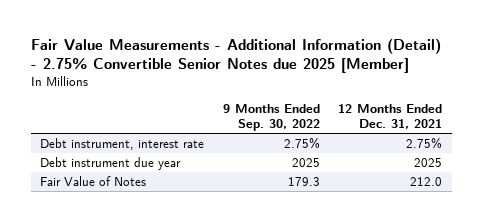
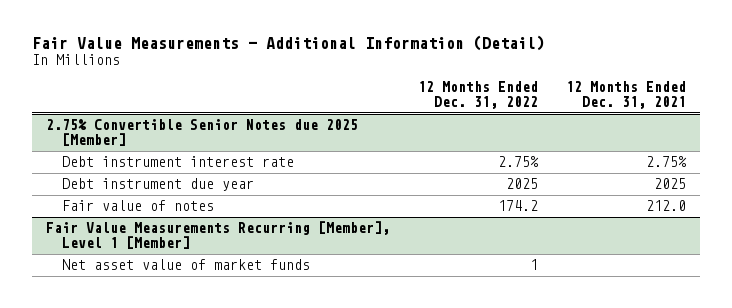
- Fair Value Measurements - Additional Information (Detail) - 2.75% Convertible Senior Notes due 2025 [Member]
+ Fair Value Measurements - Additional Information (Detail)
- | 9 Months Ended Sep. 30, 2022 | 12 Months Ended Dec. 31, 2021
+ | 12 Months Ended Dec. 31, 2022 | 12 Months Ended Dec. 31, 2021
- Debt instrument, interest rate | 2.75% | 2.75%
+ 2.75% Convertible Senior Notes due 2025 [Member]
+ Debt instrument interest rate | 2.75% | 2.75%
- Fair Value of Notes | 179.3 | 212.0
+ Fair value of notes | 174.2 | 212.0
+ Fair Value Measurements Recurring [Member], Level 1 [Member]
+ Net asset value of market funds | 1 |

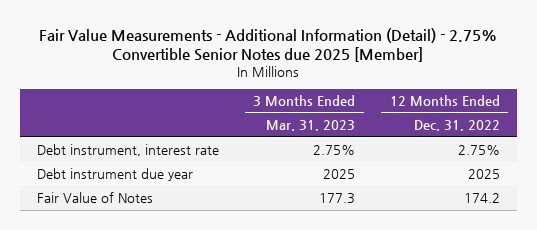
- Fair Value Measurements - Additional Information (Detail)
+ Fair Value Measurements - Additional Information (Detail) - 2.75% Convertible Senior Notes due 2025 [Member]
- | 12 Months Ended Dec. 31, 2022 | 12 Months Ended Dec. 31, 2021
+ | 3 Months Ended Mar. 31, 2023 | 12 Months Ended Dec. 31, 2022
- 2.75% Convertible Senior Notes due 2025 [Member]
- Debt instrument interest rate | 2.75% | 2.75%
+ Debt instrument, interest rate | 2.75% | 2.75%
- Fair value of notes | 174.2 | 212.0
- Fair Value Measurements Recurring [Member], Level 1 [Member]
- Net asset value of market funds | 1 |
+ Fair Value of Notes | 177.3 | 174.2

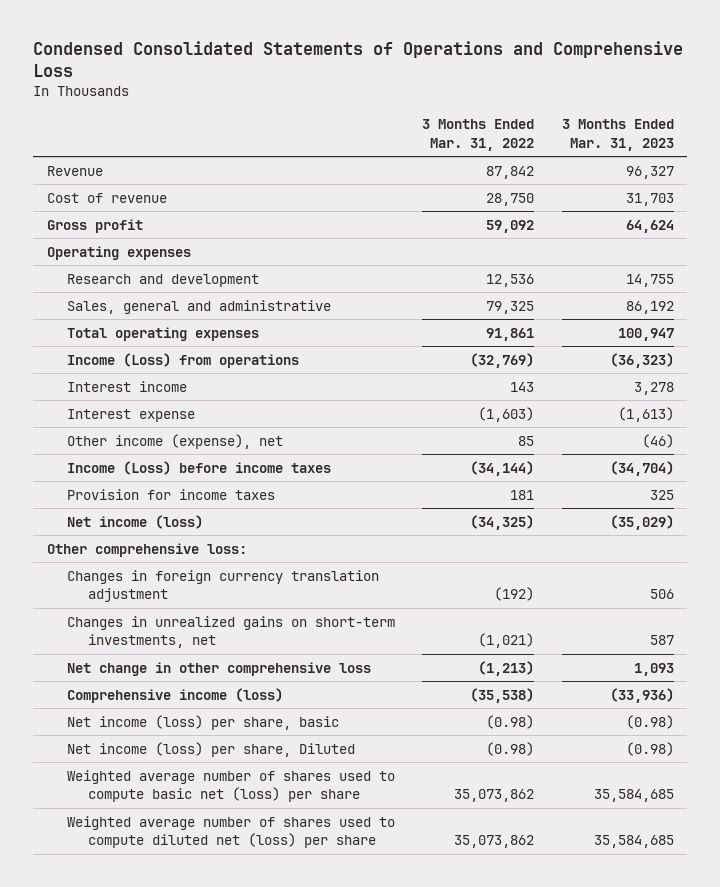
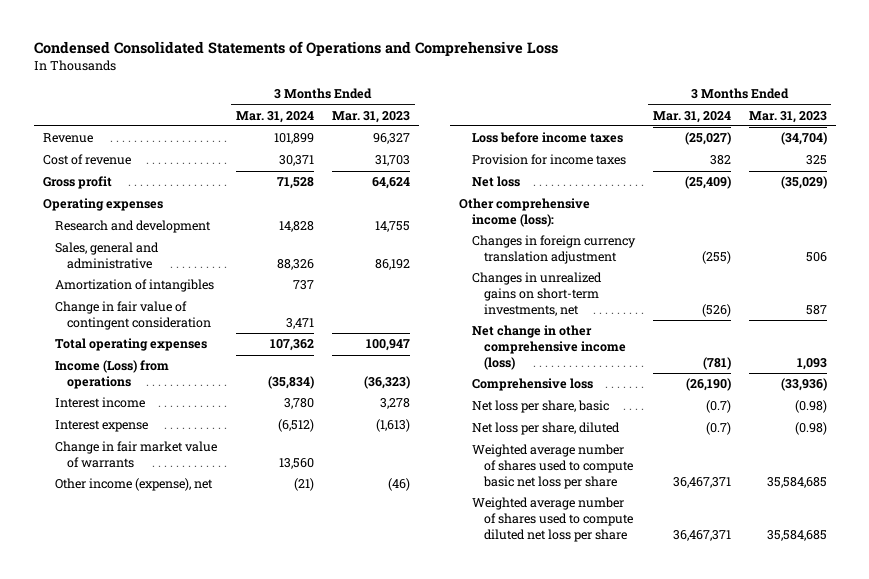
- | 3 Months Ended Mar. 31, 2022 | 3 Months Ended Mar. 31, 2023
+ | 3 Months Ended Mar. 31, 2024 | 3 Months Ended Mar. 31, 2023
+ Amortization of intangibles | 737 |
+ Change in fair value of contingent consideration | 3,471 |
+ Change in fair market value of warrants | 13,560 |
- Income (Loss) before income taxes | (34,144) | (34,704)
+ Loss before income taxes | (25,027) | (34,704)
- Net income (loss) | (34,325) | (35,029)
- Other comprehensive loss:
+ Net loss | (25,409) | (35,029)
+ Other comprehensive income (loss):
- Net change in other comprehensive loss | (1,213) | 1,093
- Comprehensive income (loss) | (35,538) | (33,936)
- Net income (loss) per share, basic | (0.98) | (0.98)
- Net income (loss) per share, Diluted | (0.98) | (0.98)
- Weighted average number of shares used to compute basic net (loss) per share | 35,073,862 | 35,584,685
- Weighted average number of shares used to compute diluted net (loss) per share | 35,073,862 | 35,584,685
+ Net change in other comprehensive income (loss) | (781) | 1,093
+ Comprehensive loss | (26,190) | (33,936)
+ Net loss per share, basic | (0.7) | (0.98)
+ Net loss per share, diluted | (0.7) | (0.98)
+ Weighted average number of shares used to compute basic net loss per share | 36,467,371 | 35,584,685
+ Weighted average number of shares used to compute diluted net loss per share | 36,467,371 | 35,584,685

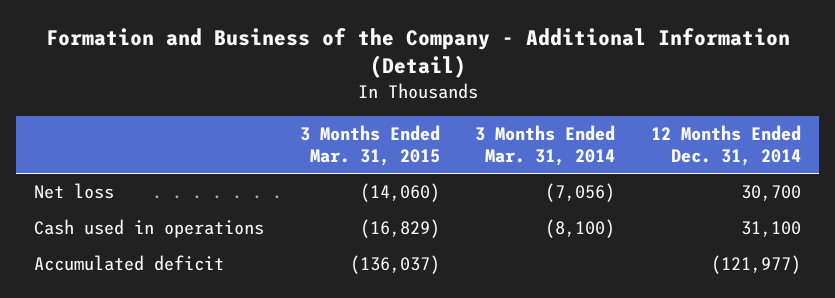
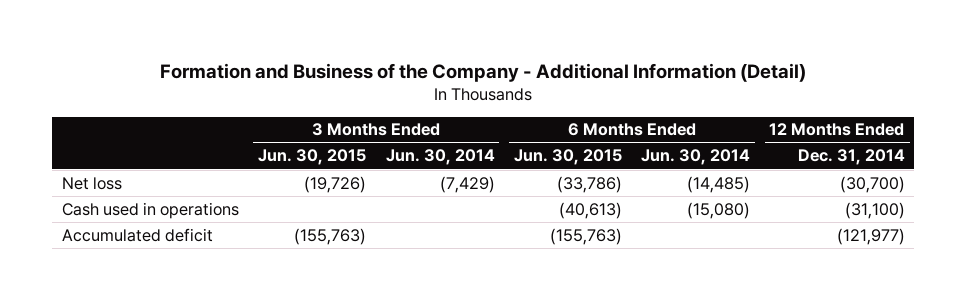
- | 3 Months Ended Mar. 31, 2015 | 3 Months Ended Mar. 31, 2014 | 12 Months Ended Dec. 31, 2014
+ | 3 Months Ended Jun. 30, 2015 | 3 Months Ended Jun. 30, 2014 | 6 Months Ended Jun. 30, 2015 | 6 Months Ended Jun. 30, 2014 | 12 Months Ended Dec. 31, 2014
- Net loss | (14,060) | (7,056) | 30,700
- Cash used in operations | (16,829) | (8,100) | 31,100
+ Net loss | (19,726) | (7,429) | (33,786) | (14,485) | (30,700)
+ Cash used in operations | | | (40,613) | (15,080) | (31,100)

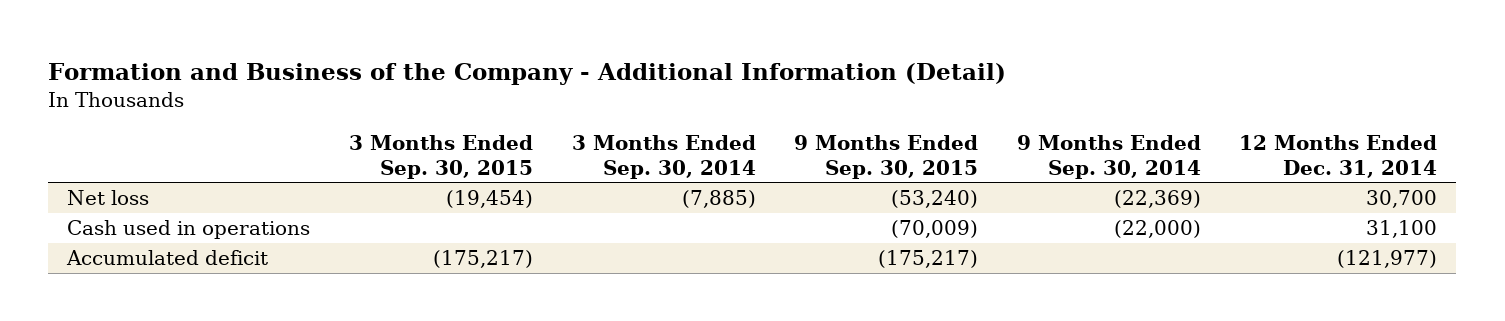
- | 3 Months Ended Jun. 30, 2015 | 3 Months Ended Jun. 30, 2014 | 6 Months Ended Jun. 30, 2015 | 6 Months Ended Jun. 30, 2014 | 12 Months Ended Dec. 31, 2014
+ | 3 Months Ended Sep. 30, 2015 | 3 Months Ended Sep. 30, 2014 | 9 Months Ended Sep. 30, 2015 | 9 Months Ended Sep. 30, 2014 | 12 Months Ended Dec. 31, 2014
- Net loss | (19,726) | (7,429) | (33,786) | (14,485) | (30,700)
- Cash used in operations | | | (40,613) | (15,080) | (31,100)
+ Net loss | (19,454) | (7,885) | (53,240) | (22,369) | 30,700
+ Cash used in operations | | | (70,009) | (22,000) | 31,100

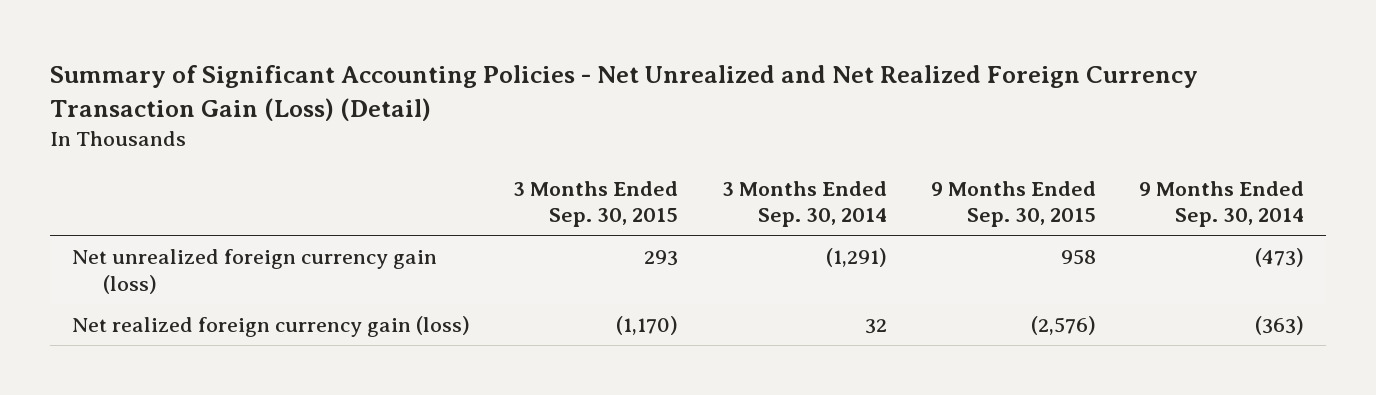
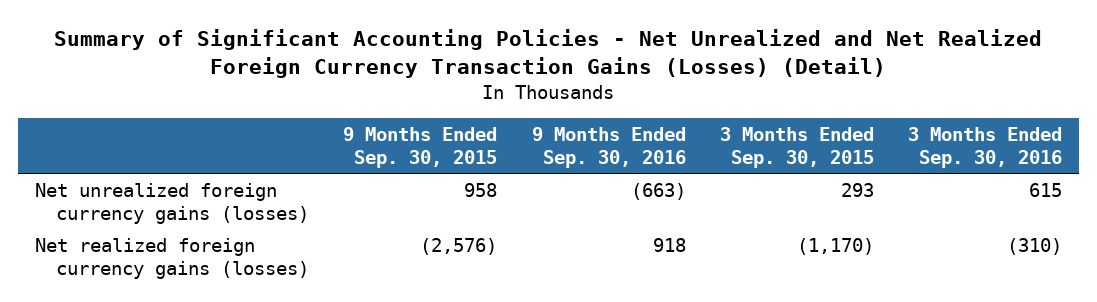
- Summary of Significant Accounting Policies - Net Unrealized and Net Realized Foreign Currency Transaction Gain (Loss) (Detail)
+ Summary of Significant Accounting Policies - Net Unrealized and Net Realized Foreign Currency Transaction Gains (Losses) (Detail)
- | 3 Months Ended Sep. 30, 2015 | 3 Months Ended Sep. 30, 2014 | 9 Months Ended Sep. 30, 2015 | 9 Months Ended Sep. 30, 2014
+ | 9 Months Ended Sep. 30, 2015 | 9 Months Ended Sep. 30, 2016 | 3 Months Ended Sep. 30, 2015 | 3 Months Ended Sep. 30, 2016
- Net unrealized foreign currency gain (loss) | 293 | (1,291) | 958 | (473)
- Net realized foreign currency gain (loss) | (1,170) | 32 | (2,576) | (363)
+ Net unrealized foreign currency gains (losses) | 958 | (663) | 293 | 615
+ Net realized foreign currency gains (losses) | (2,576) | 918 | (1,170) | (310)

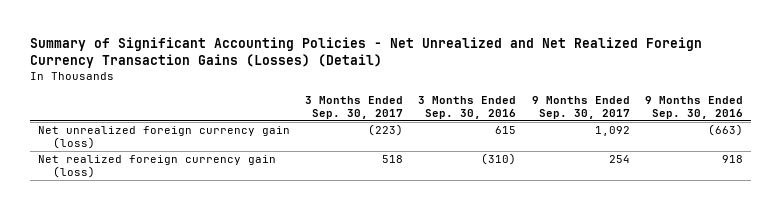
- | 9 Months Ended Sep. 30, 2015 | 9 Months Ended Sep. 30, 2016 | 3 Months Ended Sep. 30, 2015 | 3 Months Ended Sep. 30, 2016
+ | 3 Months Ended Sep. 30, 2017 | 3 Months Ended Sep. 30, 2016 | 9 Months Ended Sep. 30, 2017 | 9 Months Ended Sep. 30, 2016
- Net unrealized foreign currency gains (losses) | 958 | (663) | 293 | 615
- Net realized foreign currency gains (losses) | (2,576) | 918 | (1,170) | (310)
+ Net unrealized foreign currency gain (loss) | (223) | 615 | 1,092 | (663)
+ Net realized foreign currency gain (loss) | 518 | (310) | 254 | 918

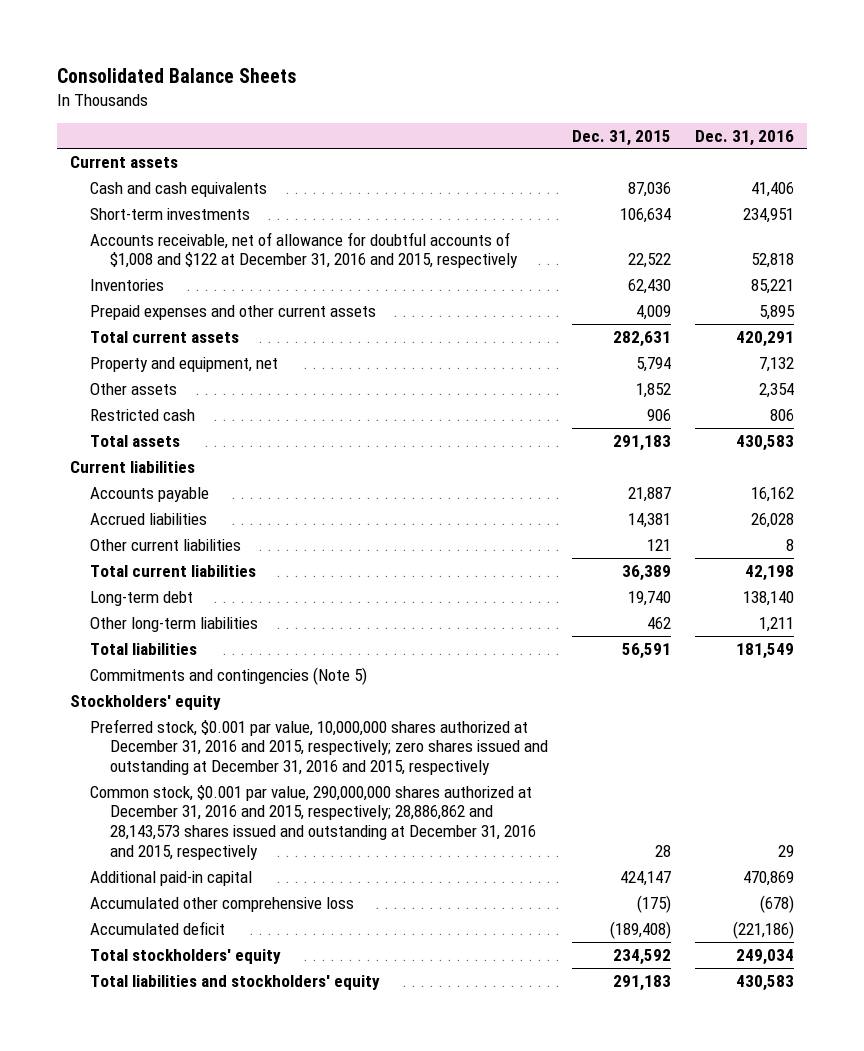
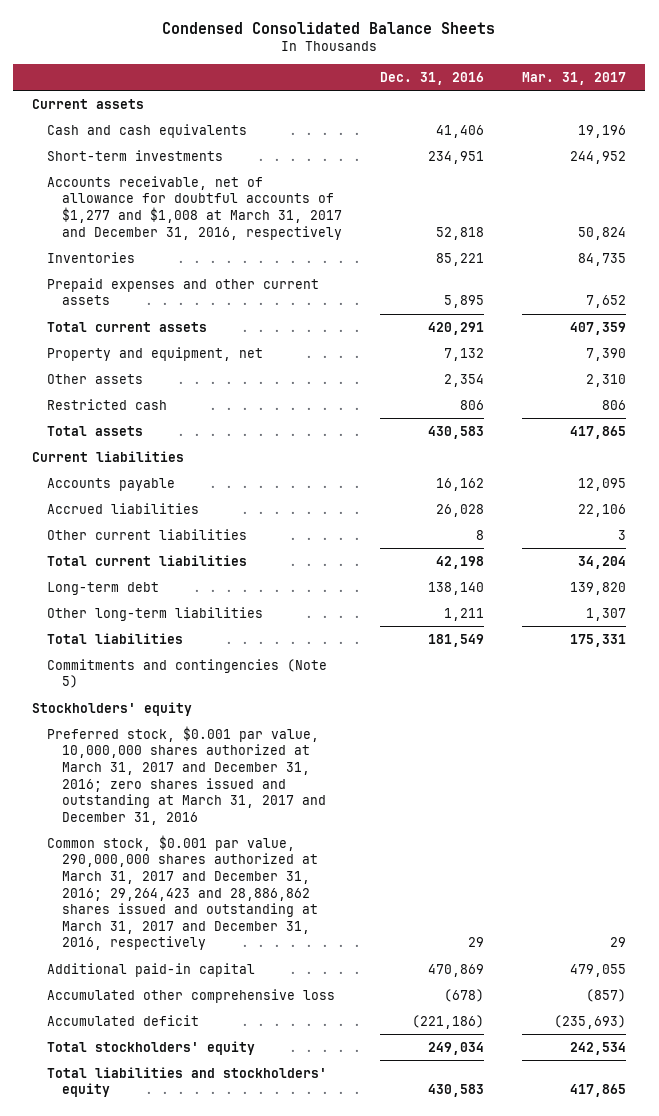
- Consolidated Balance Sheets
+ Condensed Consolidated Balance Sheets
- | Dec. 31, 2015 | Dec. 31, 2016
+ | Dec. 31, 2016 | Mar. 31, 2017
- Accounts receivable, net of allowance for doubtful accounts of $1,008 and $122 at December 31, 2016 and 2015, respectively | 22,522 | 52,818
+ Accounts receivable, net of allowance for doubtful accounts of $1,277 and $1,008 at March 31, 2017 and December 31, 2016, respectively | 52,818 | 50,824
- Preferred stock, $0.001 par value, 10,000,000 shares authorized at December 31, 2016 and 2015, respectively; zero shares issued and outstanding at December 31, 2016 and 2015, respectively
- Common stock, $0.001 par value, 290,000,000 shares authorized at December 31, 2016 and 2015, respectively; 28,886,862 and 28,143,573 shares issued and outstanding at December 31, 2016 and 2015, respectively | 28 | 29
+ Preferred stock, $0.001 par value, 10,000,000 shares authorized at March 31, 2017 and December 31, 2016; zero shares issued and outstanding at March 31, 2017 and December 31, 2016
+ Common stock, $0.001 par value, 290,000,000 shares authorized at March 31, 2017 and December 31, 2016; 29,264,423 and 28,886,862 shares issued and outstanding at March 31, 2017 and December 31, 2016, respectively | 29 | 29

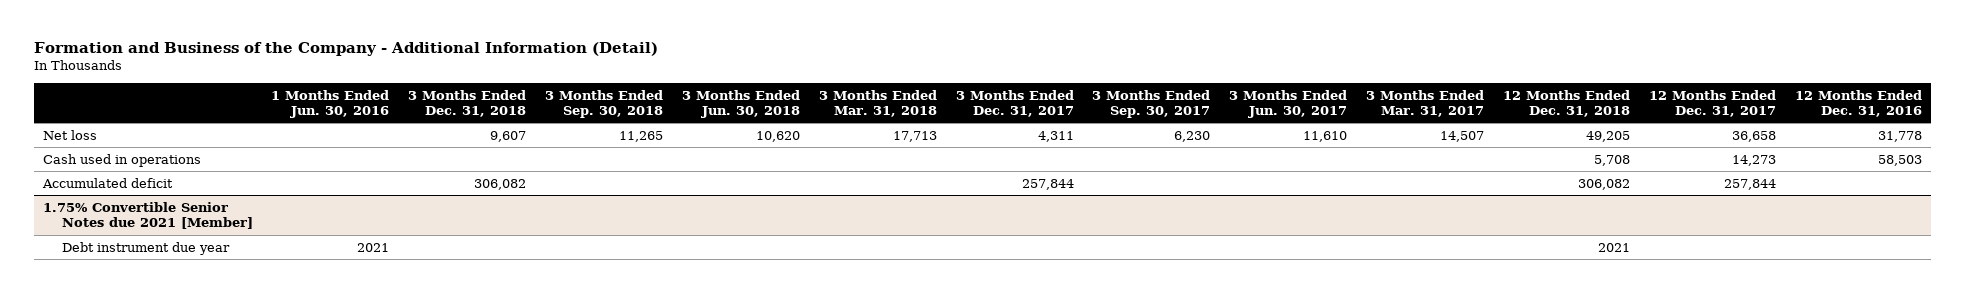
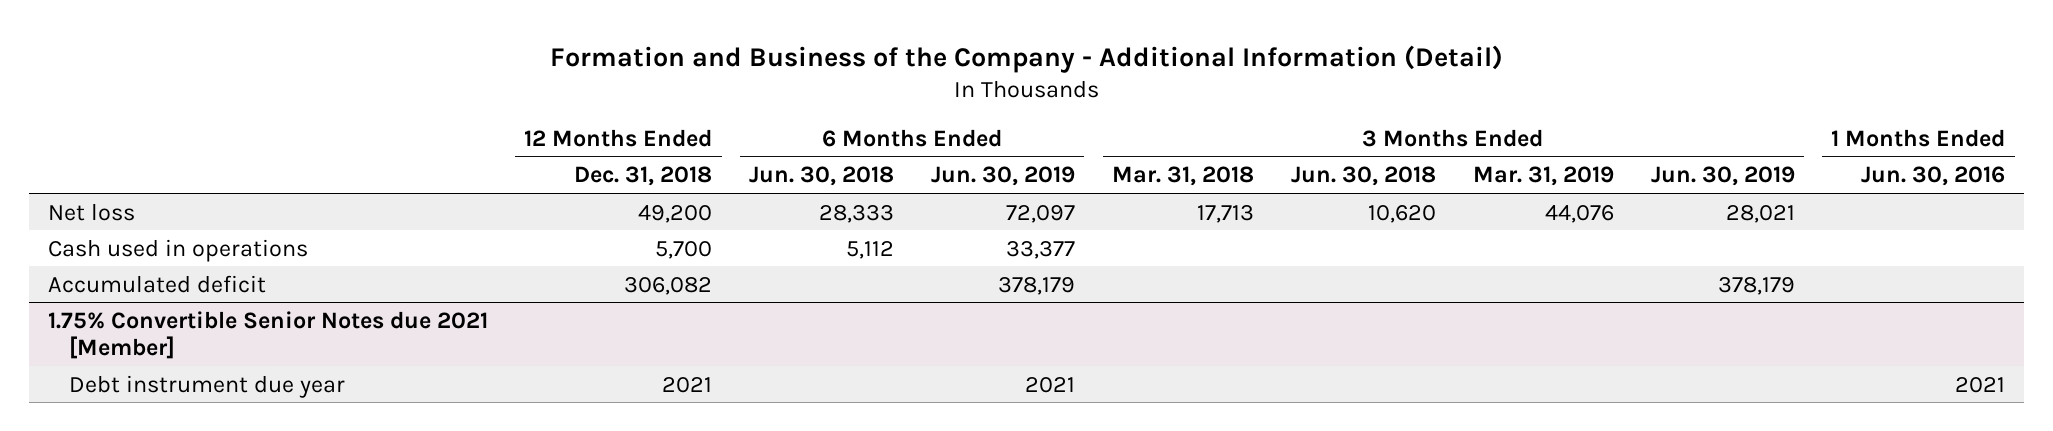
- | 1 Months Ended Jun. 30, 2016 | 3 Months Ended Dec. 31, 2018 | 3 Months Ended Sep. 30, 2018 | 3 Months Ended Jun. 30, 2018 | 3 Months Ended Mar. 31, 2018 | 3 Months Ended Dec. 31, 2017 | 3 Months Ended Sep. 30, 2017 | 3 Months Ended Jun. 30, 2017 | 3 Months Ended Mar. 31, 2017 | 12 Months Ended Dec. 31, 2018 | 12 Months Ended Dec. 31, 2017 | 12 Months Ended Dec. 31, 2016
+ | 12 Months Ended Dec. 31, 2018 | 6 Months Ended Jun. 30, 2018 | 6 Months Ended Jun. 30, 2019 | 3 Months Ended Mar. 31, 2018 | 3 Months Ended Jun. 30, 2018 | 3 Months Ended Mar. 31, 2019 | 3 Months Ended Jun. 30, 2019 | 1 Months Ended Jun. 30, 2016
- Net loss | | 9,607 | 11,265 | 10,620 | 17,713 | 4,311 | 6,230 | 11,610 | 14,507 | 49,205 | 36,658 | 31,778
- Cash used in operations | | | | | | | | | | 5,708 | 14,273 | 58,503
+ Net loss | 49,200 | 28,333 | 72,097 | 17,713 | 10,620 | 44,076 | 28,021 |
+ Cash used in operations | 5,700 | 5,112 | 33,377 | | | | |

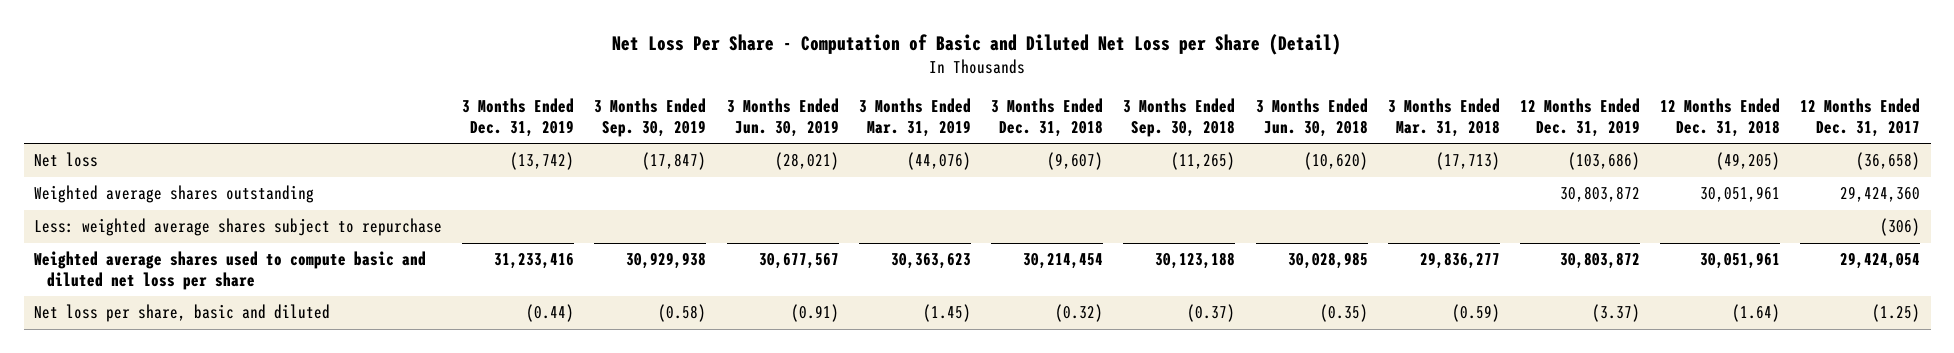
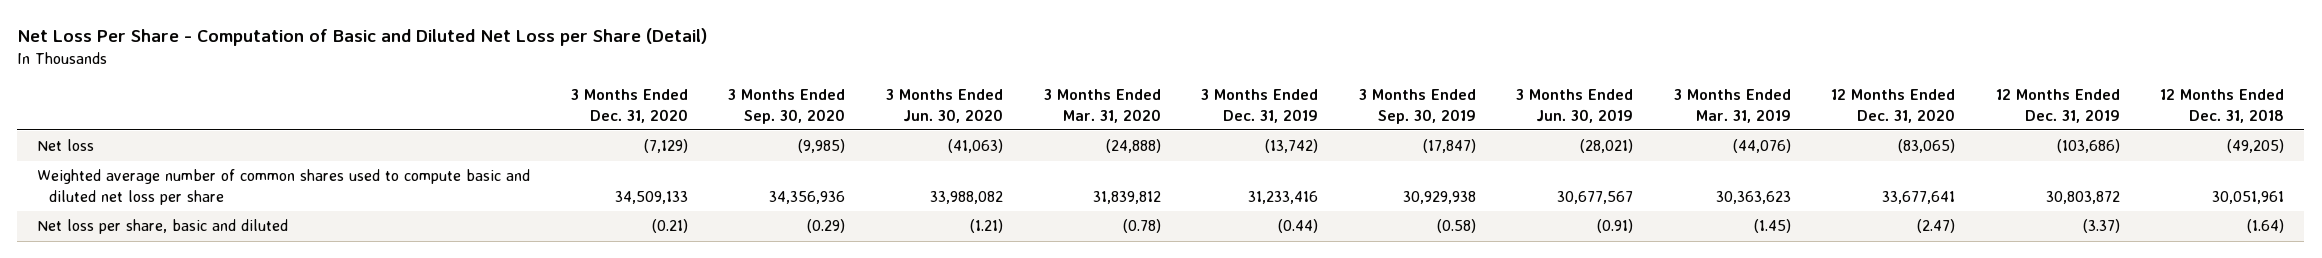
- | 3 Months Ended Dec. 31, 2019 | 3 Months Ended Sep. 30, 2019 | 3 Months Ended Jun. 30, 2019 | 3 Months Ended Mar. 31, 2019 | 3 Months Ended Dec. 31, 2018 | 3 Months Ended Sep. 30, 2018 | 3 Months Ended Jun. 30, 2018 | 3 Months Ended Mar. 31, 2018 | 12 Months Ended Dec. 31, 2019 | 12 Months Ended Dec. 31, 2018 | 12 Months Ended Dec. 31, 2017
+ | 3 Months Ended Dec. 31, 2020 | 3 Months Ended Sep. 30, 2020 | 3 Months Ended Jun. 30, 2020 | 3 Months Ended Mar. 31, 2020 | 3 Months Ended Dec. 31, 2019 | 3 Months Ended Sep. 30, 2019 | 3 Months Ended Jun. 30, 2019 | 3 Months Ended Mar. 31, 2019 | 12 Months Ended Dec. 31, 2020 | 12 Months Ended Dec. 31, 2019 | 12 Months Ended Dec. 31, 2018
- Weighted average shares outstanding | | | | | | | | | 30,803,872 | 30,051,961 | 29,424,360
- Less: weighted average shares subject to repurchase | | | | | | | | | | | (306)
- Weighted average shares used to compute basic and diluted net loss per share | 31,233,416 | 30,929,938 | 30,677,567 | 30,363,623 | 30,214,454 | 30,123,188 | 30,028,985 | 29,836,277 | 30,803,872 | 30,051,961 | 29,424,054
+ Weighted average number of common shares used to compute basic and diluted net loss per share | 34,509,133 | 34,356,936 | 33,988,082 | 31,839,812 | 31,233,416 | 30,929,938 | 30,677,567 | 30,363,623 | 33,677,641 | 30,803,872 | 30,051,961

